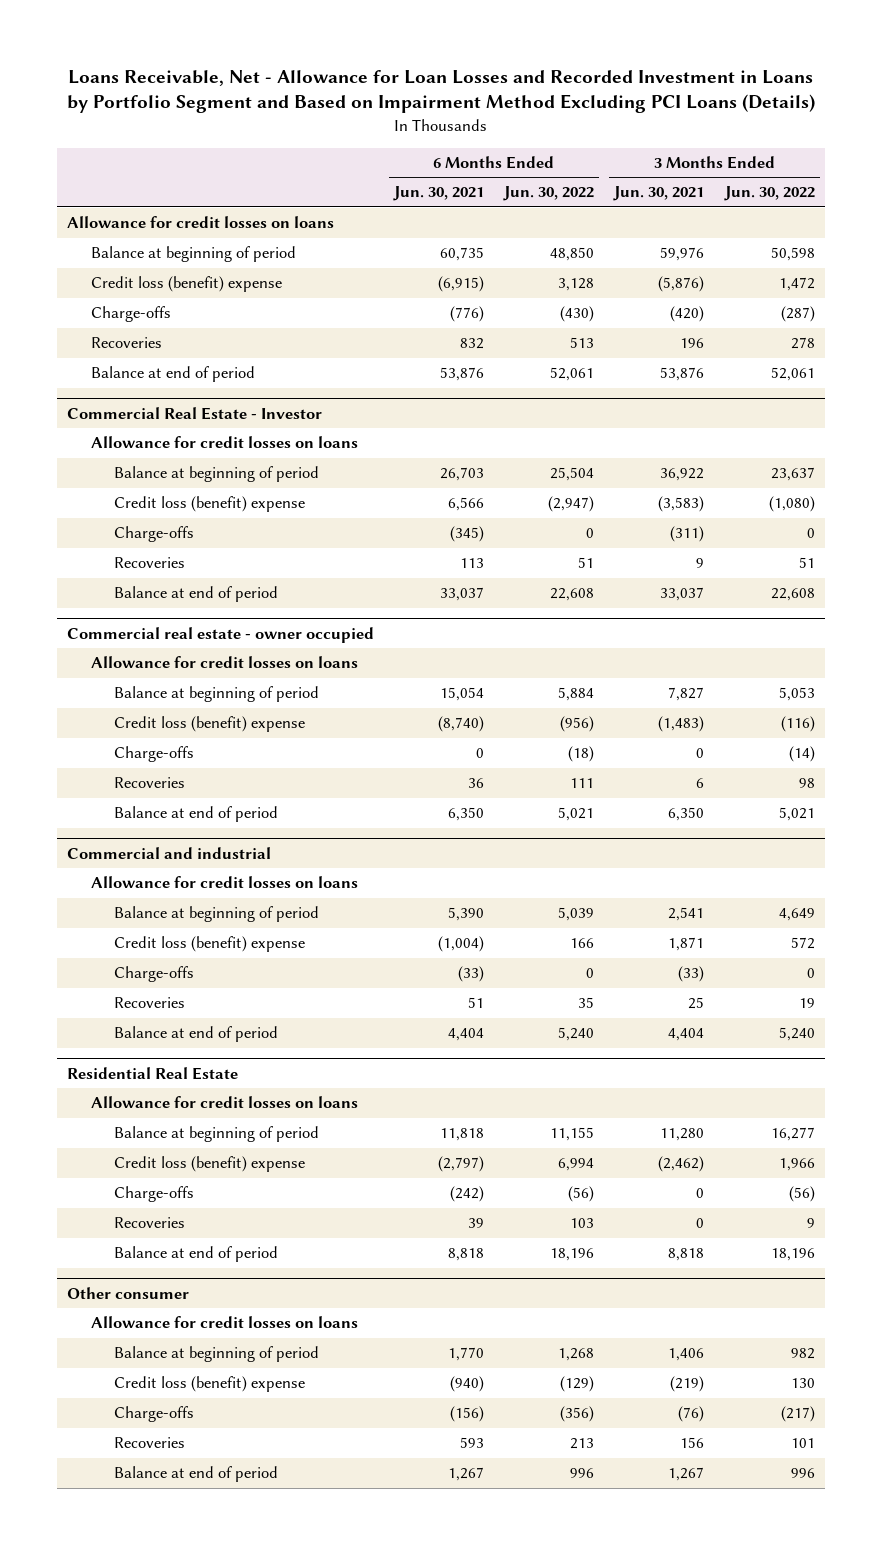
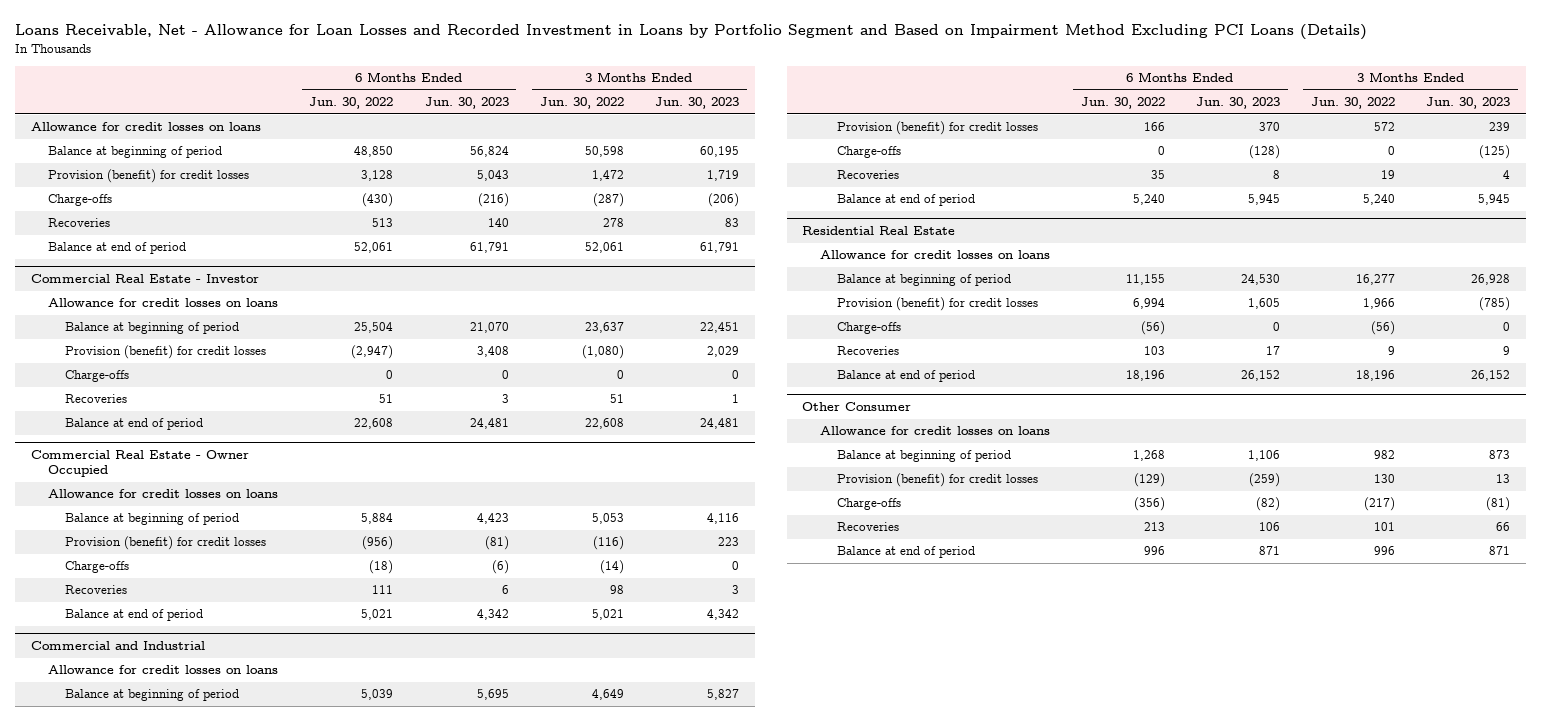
- | 6 Months Ended Jun. 30, 2021 | 6 Months Ended Jun. 30, 2022 | 3 Months Ended Jun. 30, 2021 | 3 Months Ended Jun. 30, 2022
+ | 6 Months Ended Jun. 30, 2022 | 6 Months Ended Jun. 30, 2023 | 3 Months Ended Jun. 30, 2022 | 3 Months Ended Jun. 30, 2023
- Credit loss (benefit) expense | (6,915) | 3,128 | (5,876) | 1,472
+ Provision (benefit) for credit losses | 3,128 | 5,043 | 1,472 | 1,719
@ Commercial Real Estate - Investor
- Credit loss (benefit) expense | 6,566 | (2,947) | (3,583) | (1,080)
+ Provision (benefit) for credit losses | (2,947) | 3,408 | (1,080) | 2,029
- Commercial real estate - owner occupied
+ Commercial Real Estate - Owner Occupied
- Credit loss (benefit) expense | (8,740) | (956) | (1,483) | (116)
+ Provision (benefit) for credit losses | (956) | (81) | (116) | 223
- Commercial and industrial
+ Commercial and Industrial
- Credit loss (benefit) expense | (1,004) | 166 | 1,871 | 572
+ Provision (benefit) for credit losses | 166 | 370 | 572 | 239
@ Residential Real Estate
- Credit loss (benefit) expense | (2,797) | 6,994 | (2,462) | 1,966
+ Provision (benefit) for credit losses | 6,994 | 1,605 | 1,966 | (785)
- Other consumer
+ Other Consumer
- Credit loss (benefit) expense | (940) | (129) | (219) | 130
+ Provision (benefit) for credit losses | (129) | (259) | 130 | 13

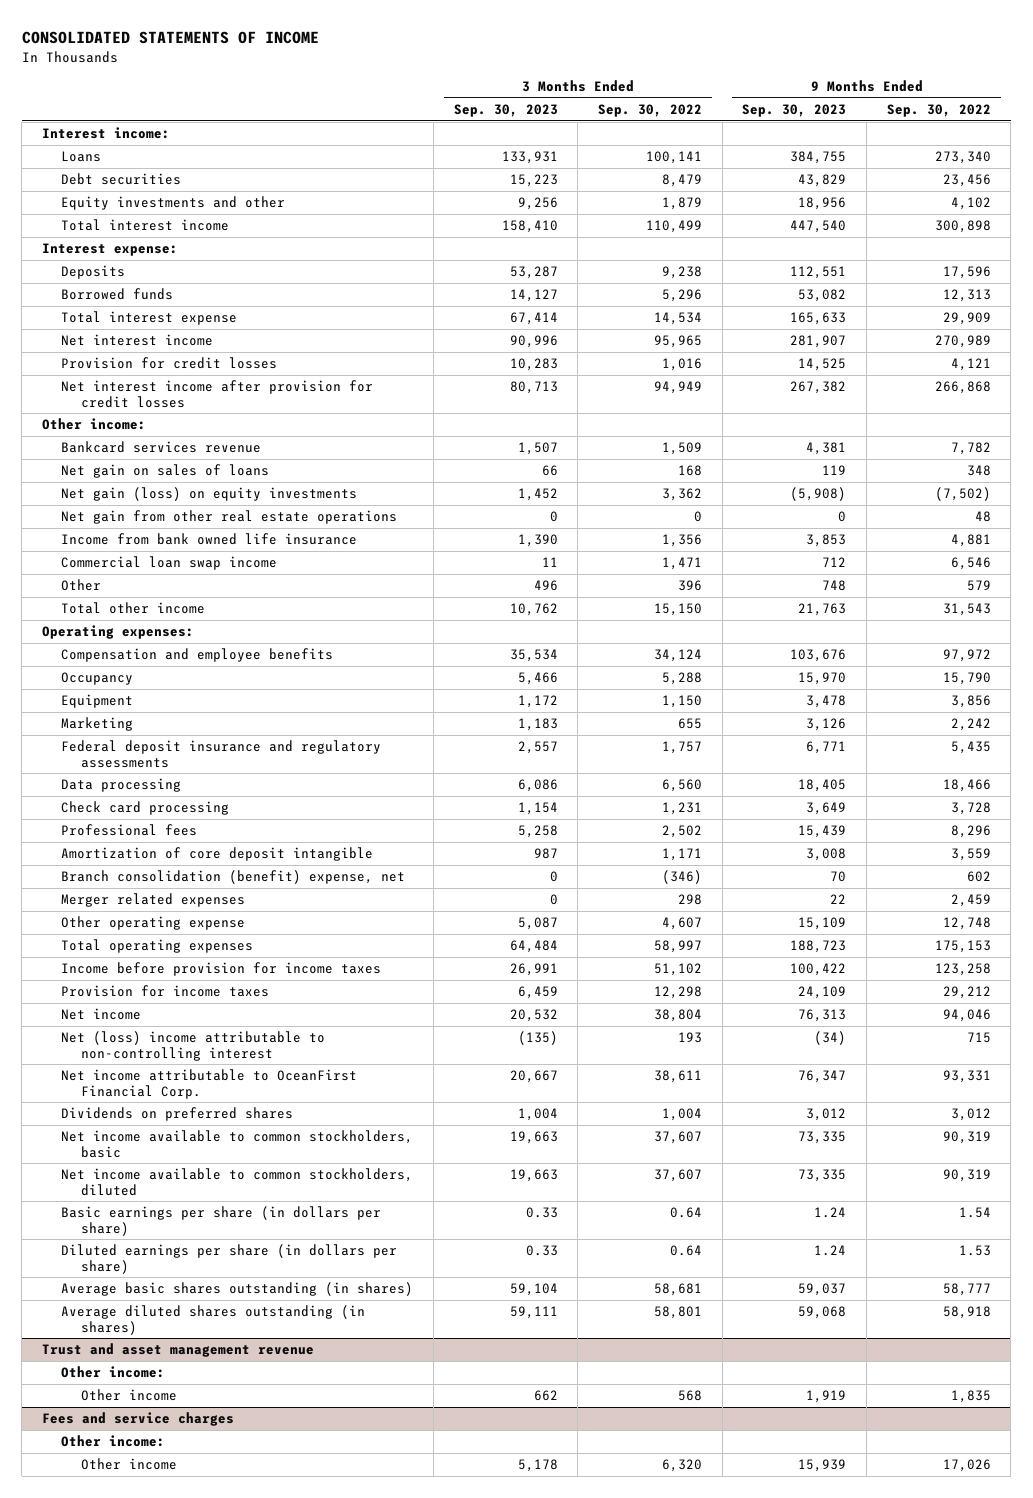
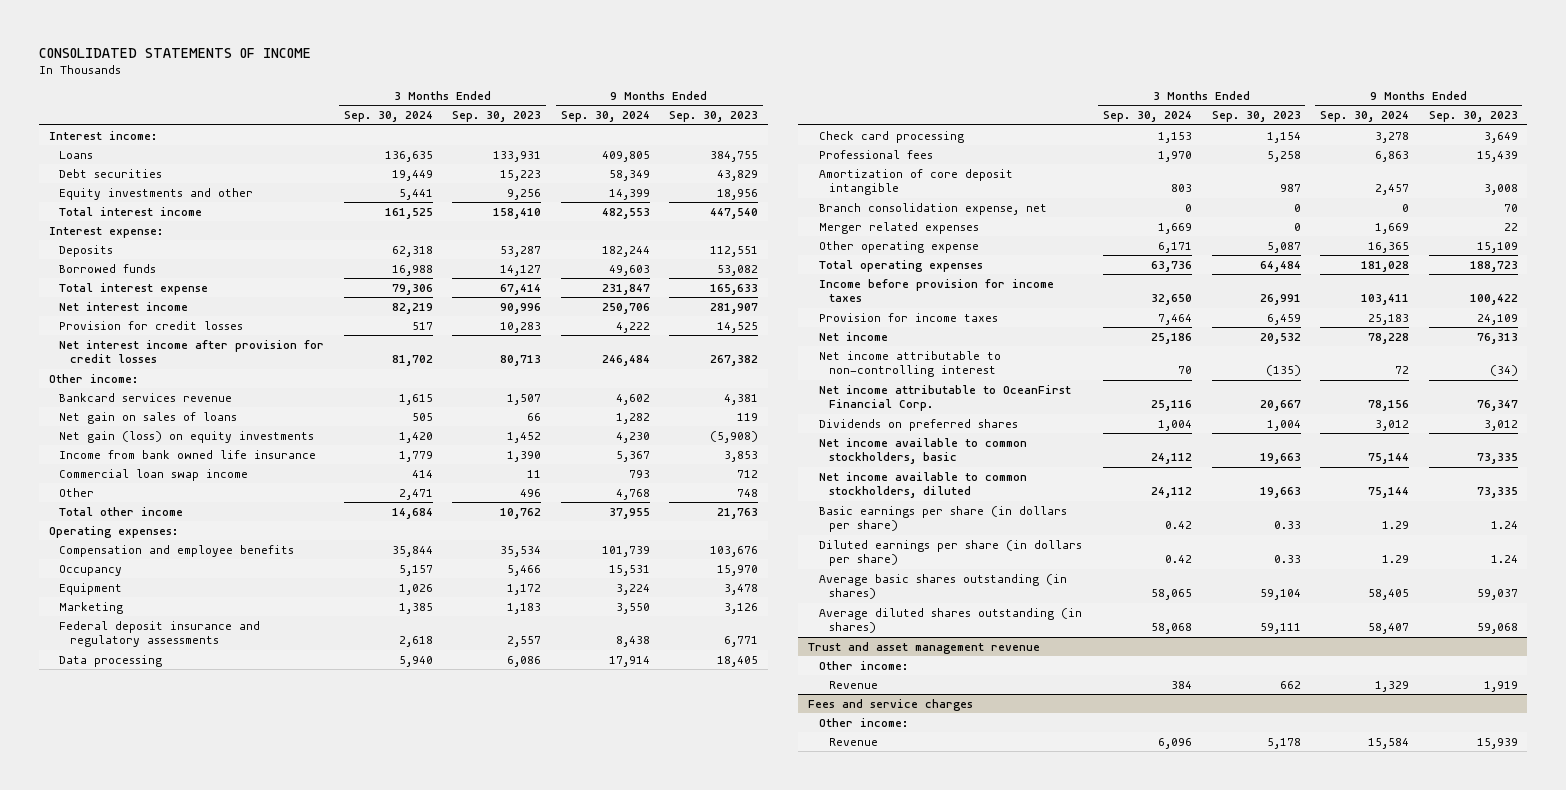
- | 3 Months Ended Sep. 30, 2023 | 3 Months Ended Sep. 30, 2022 | 9 Months Ended Sep. 30, 2023 | 9 Months Ended Sep. 30, 2022
+ | 3 Months Ended Sep. 30, 2024 | 3 Months Ended Sep. 30, 2023 | 9 Months Ended Sep. 30, 2024 | 9 Months Ended Sep. 30, 2023
- Net gain from other real estate operations | 0 | 0 | 0 | 48
- Branch consolidation (benefit) expense, net | 0 | (346) | 70 | 602
+ Branch consolidation expense, net | 0 | 0 | 0 | 70
- Net (loss) income attributable to non-controlling interest | (135) | 193 | (34) | 715
+ Net income attributable to non-controlling interest | 70 | (135) | 72 | (34)
@ Trust and asset management revenue
- Other income | 662 | 568 | 1,919 | 1,835
+ Revenue | 384 | 662 | 1,329 | 1,919
@ Fees and service charges
- Other income | 5,178 | 6,320 | 15,939 | 17,026
+ Revenue | 6,096 | 5,178 | 15,584 | 15,939

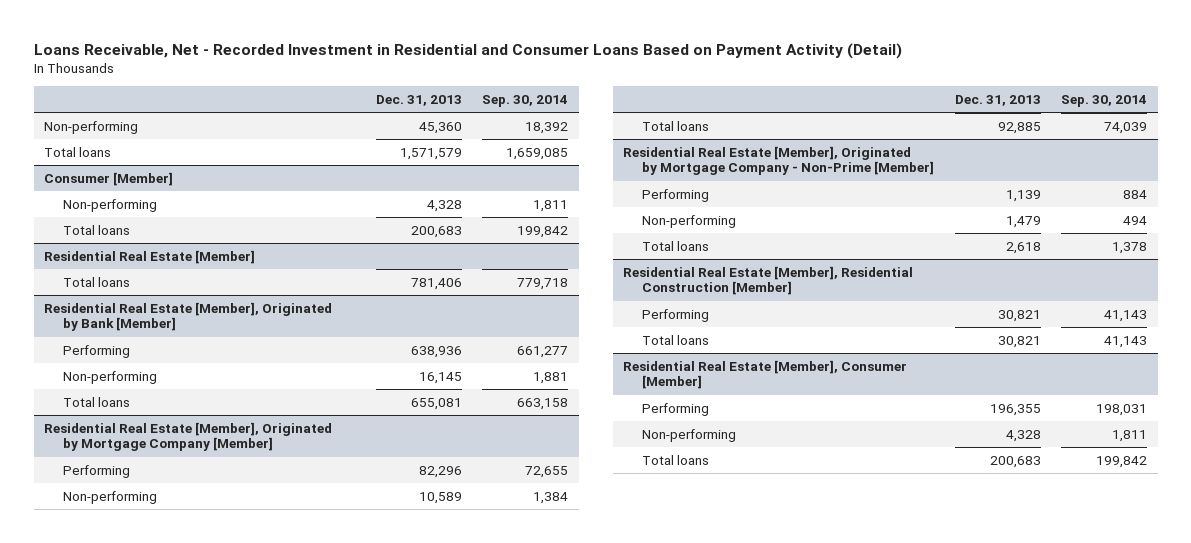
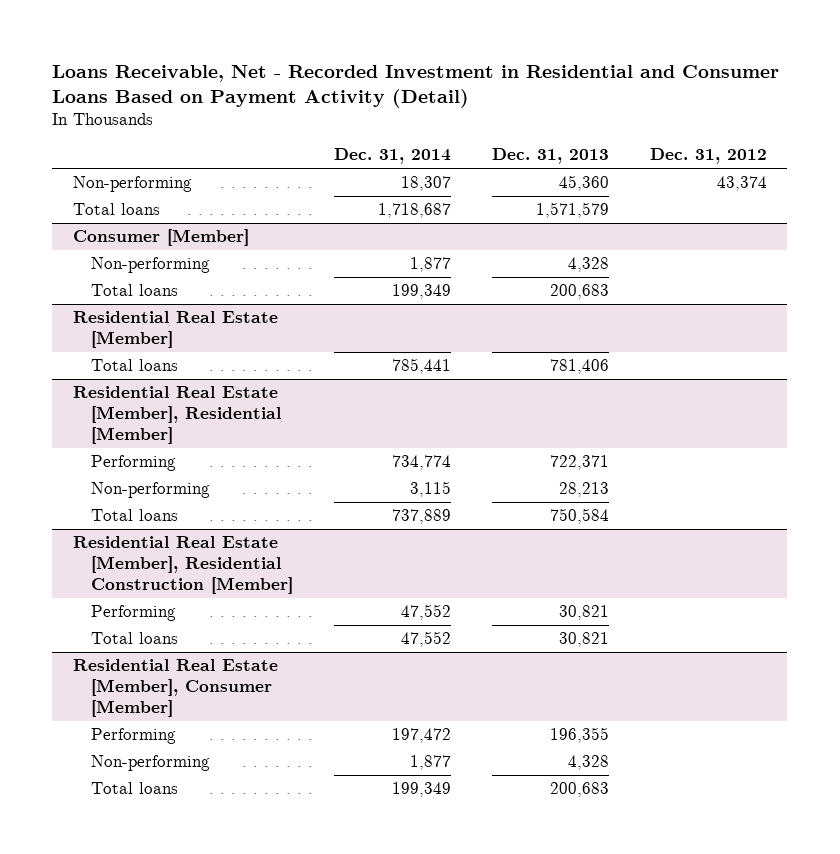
- | Dec. 31, 2013 | Sep. 30, 2014
+ | Dec. 31, 2014 | Dec. 31, 2013 | Dec. 31, 2012
- Residential Real Estate [Member], Originated by Bank [Member]
- Performing | 638,936 | 661,277
- Non-performing | 16,145 | 1,881
- Total loans | 655,081 | 663,158
- Residential Real Estate [Member], Originated by Mortgage Company [Member]
- Performing | 82,296 | 72,655
- Non-performing | 10,589 | 1,384
- Total loans | 92,885 | 74,039
- Residential Real Estate [Member], Originated by Mortgage Company - Non-Prime [Member]
- Performing | 1,139 | 884
- Non-performing | 1,479 | 494
- Total loans | 2,618 | 1,378
+ Residential Real Estate [Member], Residential [Member]
+ Performing | 734,774 | 722,371 |
+ Non-performing | 3,115 | 28,213 |
+ Total loans | 737,889 | 750,584 |

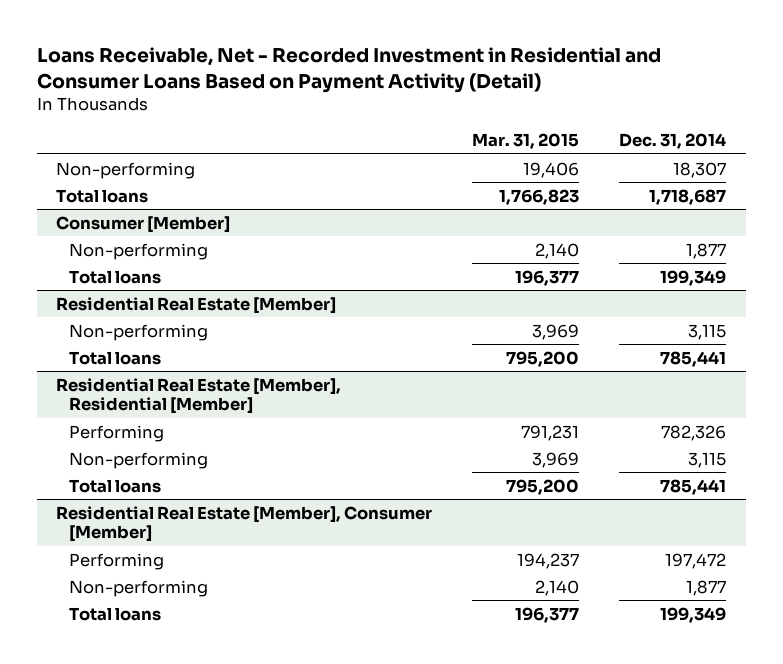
- | Dec. 31, 2014 | Dec. 31, 2013 | Dec. 31, 2012
+ | Mar. 31, 2015 | Dec. 31, 2014
@ Residential Real Estate [Member]
+ Non-performing | 3,969 | 3,115
@ Residential Real Estate [Member], Residential [Member]
- Performing | 734,774 | 722,371 |
+ Performing | 791,231 | 782,326
- Total loans | 737,889 | 750,584 |
- Residential Real Estate [Member], Residential Construction [Member]
- Performing | 47,552 | 30,821 |
- Total loans | 47,552 | 30,821 |
@ Residential Real Estate [Member], Residential [Member]
+ Total loans | 795,200 | 785,441

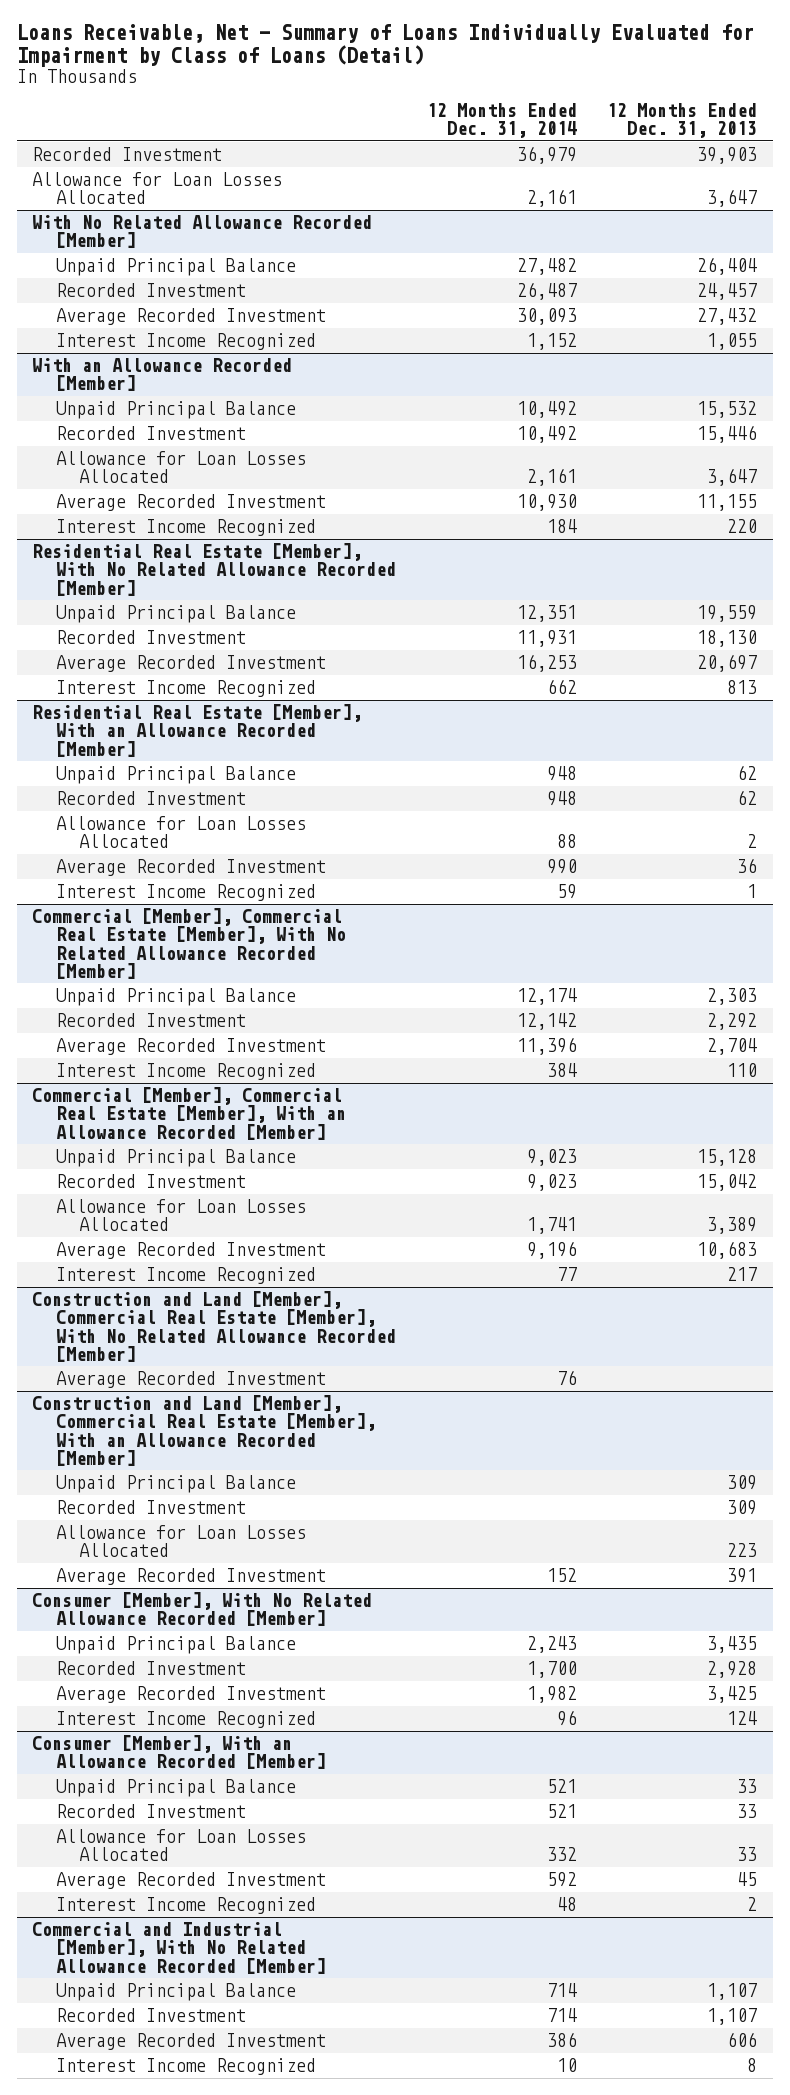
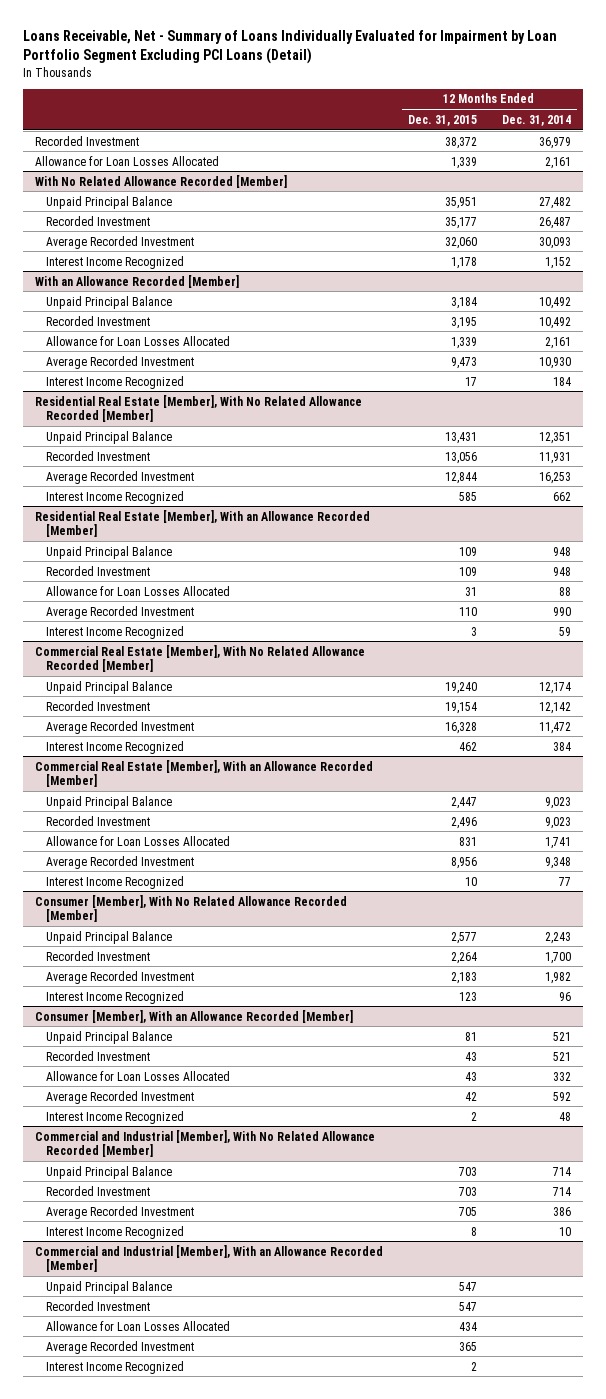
- Loans Receivable, Net - Summary of Loans Individually Evaluated for Impairment by Class of Loans (Detail)
+ Loans Receivable, Net - Summary of Loans Individually Evaluated for Impairment by Loan Portfolio Segment Excluding PCI Loans (Detail)
- | 12 Months Ended Dec. 31, 2014 | 12 Months Ended Dec. 31, 2013
+ | 12 Months Ended Dec. 31, 2015 | 12 Months Ended Dec. 31, 2014
- Commercial [Member], Commercial Real Estate [Member], With No Related Allowance Recorded [Member]
+ Commercial Real Estate [Member], With No Related Allowance Recorded [Member]
- Average Recorded Investment | 11,396 | 2,704
+ Average Recorded Investment | 16,328 | 11,472
- Commercial [Member], Commercial Real Estate [Member], With an Allowance Recorded [Member]
+ Commercial Real Estate [Member], With an Allowance Recorded [Member]
- Average Recorded Investment | 9,196 | 10,683
+ Average Recorded Investment | 8,956 | 9,348
- Construction and Land [Member], Commercial Real Estate [Member], With No Related Allowance Recorded [Member]
- Average Recorded Investment | 76 |
- Construction and Land [Member], Commercial Real Estate [Member], With an Allowance Recorded [Member]
- Unpaid Principal Balance | | 309
- Recorded Investment | | 309
- Allowance for Loan Losses Allocated | | 223
- Average Recorded Investment | 152 | 391
+ Commercial and Industrial [Member], With an Allowance Recorded [Member]
+ Unpaid Principal Balance | 547 |
+ Recorded Investment | 547 |
+ Allowance for Loan Losses Allocated | 434 |
+ Average Recorded Investment | 365 |
+ Interest Income Recognized | 2 |

